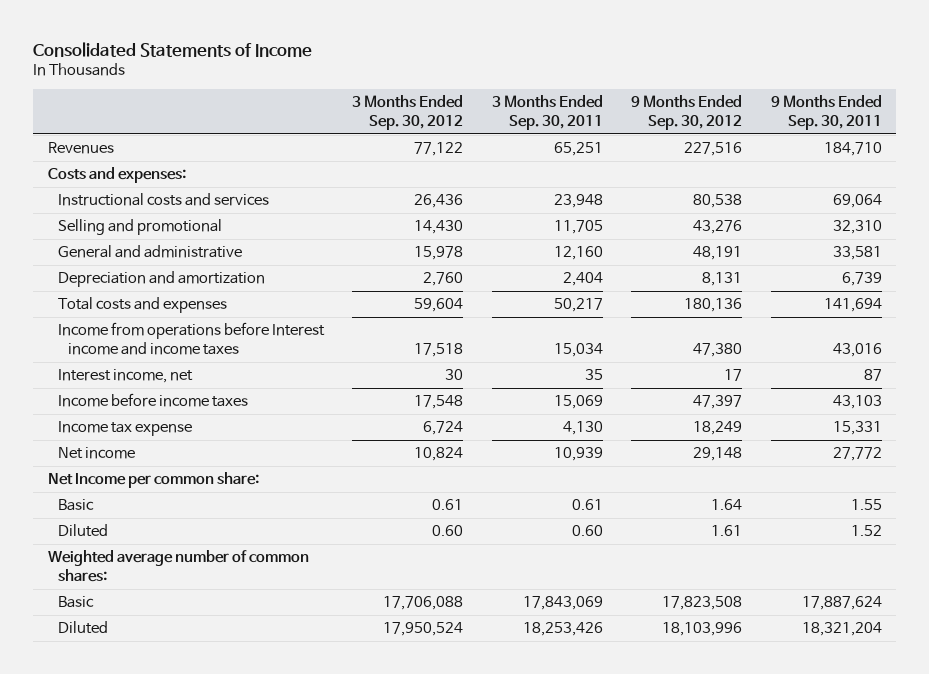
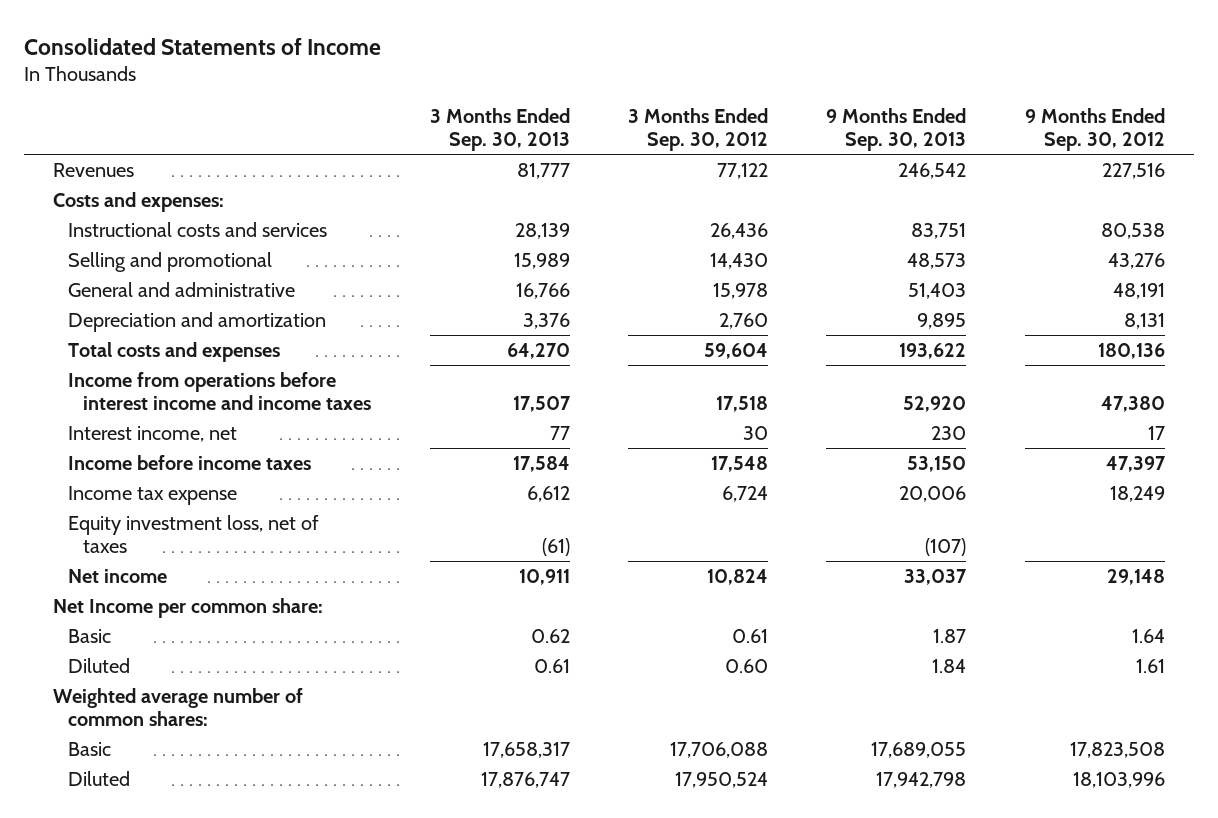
- | 3 Months Ended Sep. 30, 2012 | 3 Months Ended Sep. 30, 2011 | 9 Months Ended Sep. 30, 2012 | 9 Months Ended Sep. 30, 2011
+ | 3 Months Ended Sep. 30, 2013 | 3 Months Ended Sep. 30, 2012 | 9 Months Ended Sep. 30, 2013 | 9 Months Ended Sep. 30, 2012
- Income from operations before Interest income and income taxes | 17,518 | 15,034 | 47,380 | 43,016
+ Income from operations before interest income and income taxes | 17,507 | 17,518 | 52,920 | 47,380
+ Equity investment loss, net of taxes | (61) | | (107) |

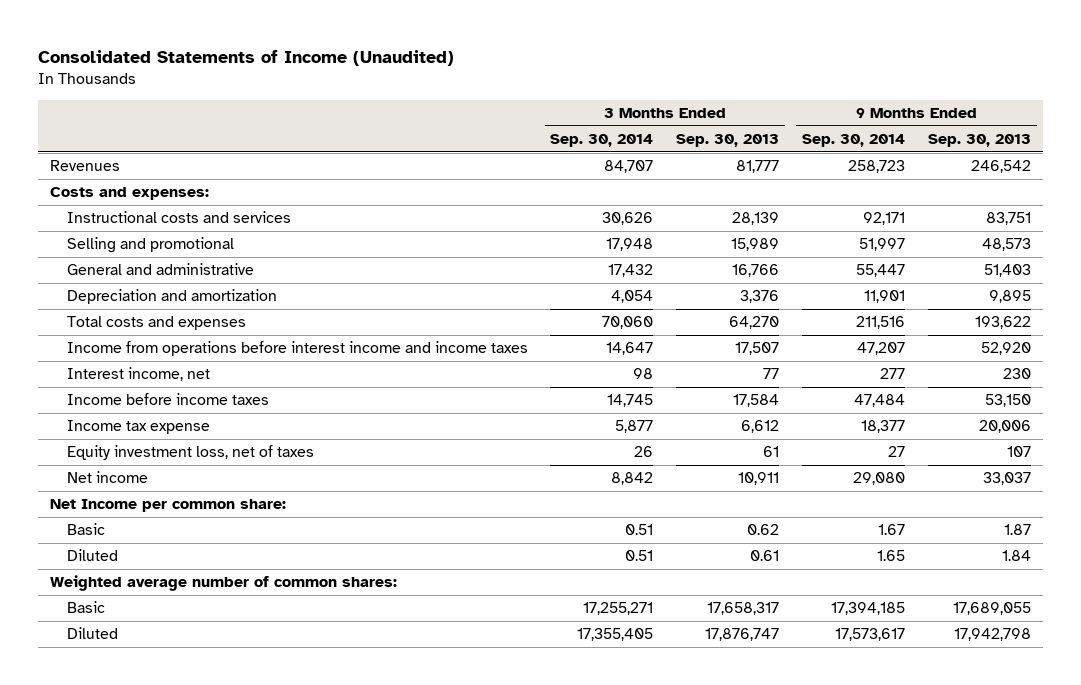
- Consolidated Statements of Income
+ Consolidated Statements of Income (Unaudited)
- | 3 Months Ended Sep. 30, 2013 | 3 Months Ended Sep. 30, 2012 | 9 Months Ended Sep. 30, 2013 | 9 Months Ended Sep. 30, 2012
+ | 3 Months Ended Sep. 30, 2014 | 3 Months Ended Sep. 30, 2013 | 9 Months Ended Sep. 30, 2014 | 9 Months Ended Sep. 30, 2013
- Equity investment loss, net of taxes | (61) | | (107) |
+ Equity investment loss, net of taxes | 26 | 61 | 27 | 107

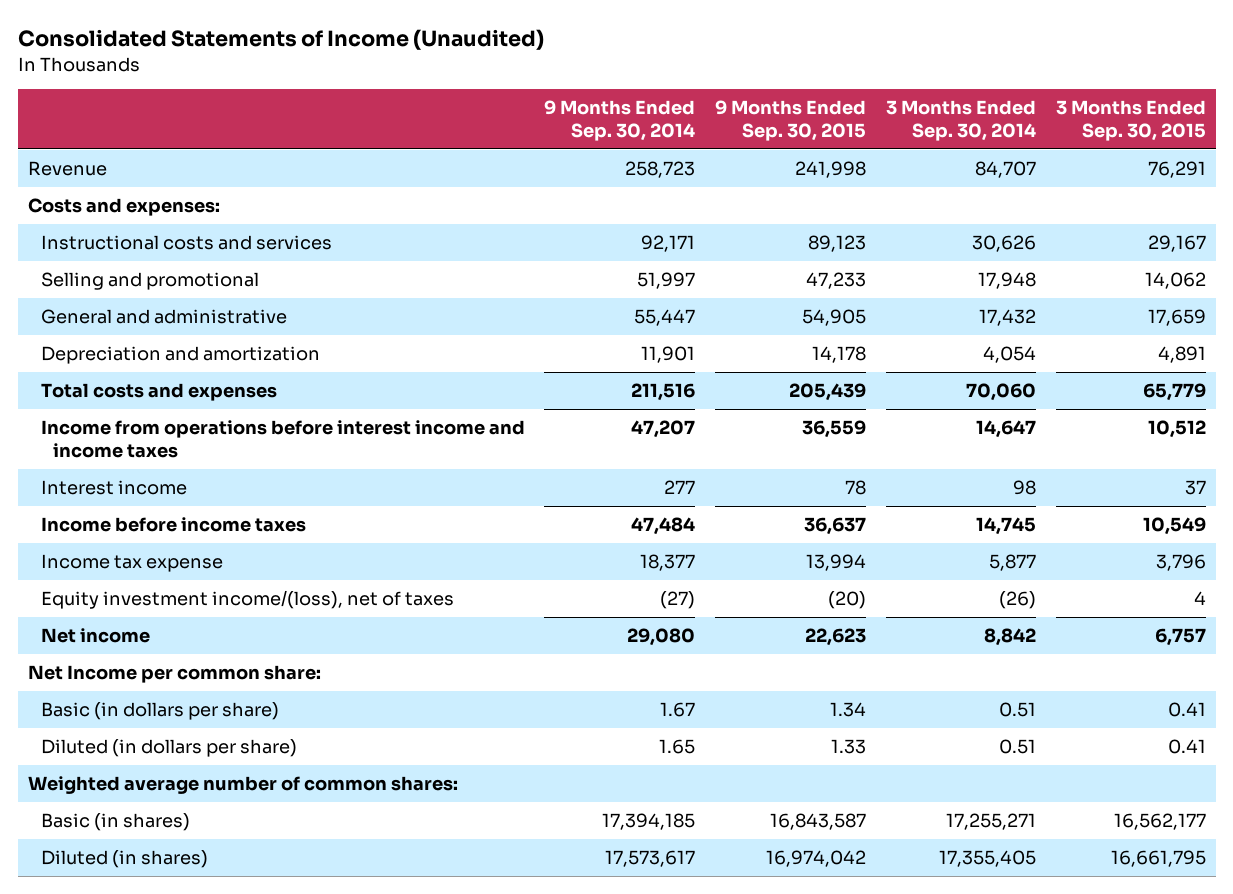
- | 3 Months Ended Sep. 30, 2014 | 3 Months Ended Sep. 30, 2013 | 9 Months Ended Sep. 30, 2014 | 9 Months Ended Sep. 30, 2013
+ | 9 Months Ended Sep. 30, 2014 | 9 Months Ended Sep. 30, 2015 | 3 Months Ended Sep. 30, 2014 | 3 Months Ended Sep. 30, 2015
- Revenues | 84,707 | 81,777 | 258,723 | 246,542
+ Revenue | 258,723 | 241,998 | 84,707 | 76,291
- Interest income, net | 98 | 77 | 277 | 230
+ Interest income | 277 | 78 | 98 | 37
- Equity investment loss, net of taxes | 26 | 61 | 27 | 107
+ Equity investment income/(loss), net of taxes | (27) | (20) | (26) | 4
- Basic | 0.51 | 0.62 | 1.67 | 1.87
- Diluted | 0.51 | 0.61 | 1.65 | 1.84
+ Basic (in dollars per share) | 1.67 | 1.34 | 0.51 | 0.41
+ Diluted (in dollars per share) | 1.65 | 1.33 | 0.51 | 0.41
- Basic | 17,255,271 | 17,658,317 | 17,394,185 | 17,689,055
- Diluted | 17,355,405 | 17,876,747 | 17,573,617 | 17,942,798
+ Basic (in shares) | 17,394,185 | 16,843,587 | 17,255,271 | 16,562,177
+ Diluted (in shares) | 17,573,617 | 16,974,042 | 17,355,405 | 16,661,795

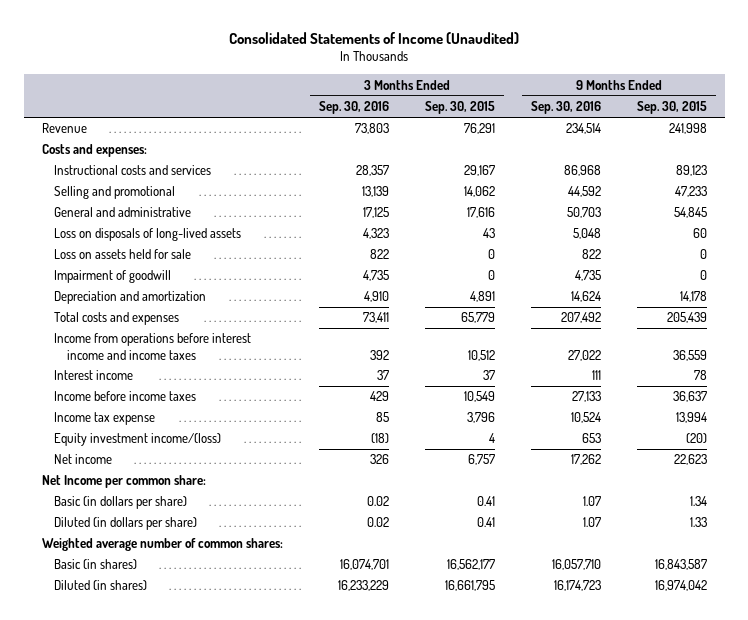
- | 9 Months Ended Sep. 30, 2014 | 9 Months Ended Sep. 30, 2015 | 3 Months Ended Sep. 30, 2014 | 3 Months Ended Sep. 30, 2015
+ | 3 Months Ended Sep. 30, 2016 | 3 Months Ended Sep. 30, 2015 | 9 Months Ended Sep. 30, 2016 | 9 Months Ended Sep. 30, 2015
- General and administrative | 55,447 | 54,905 | 17,432 | 17,659
+ General and administrative | 17,125 | 17,616 | 50,703 | 54,845
+ Loss on disposals of long-lived assets | 4,323 | 43 | 5,048 | 60
+ Loss on assets held for sale | 822 | 0 | 822 | 0
+ Impairment of goodwill | 4,735 | 0 | 4,735 | 0
- Equity investment income/(loss), net of taxes | (27) | (20) | (26) | 4
+ Equity investment income/(loss) | (18) | 4 | 653 | (20)

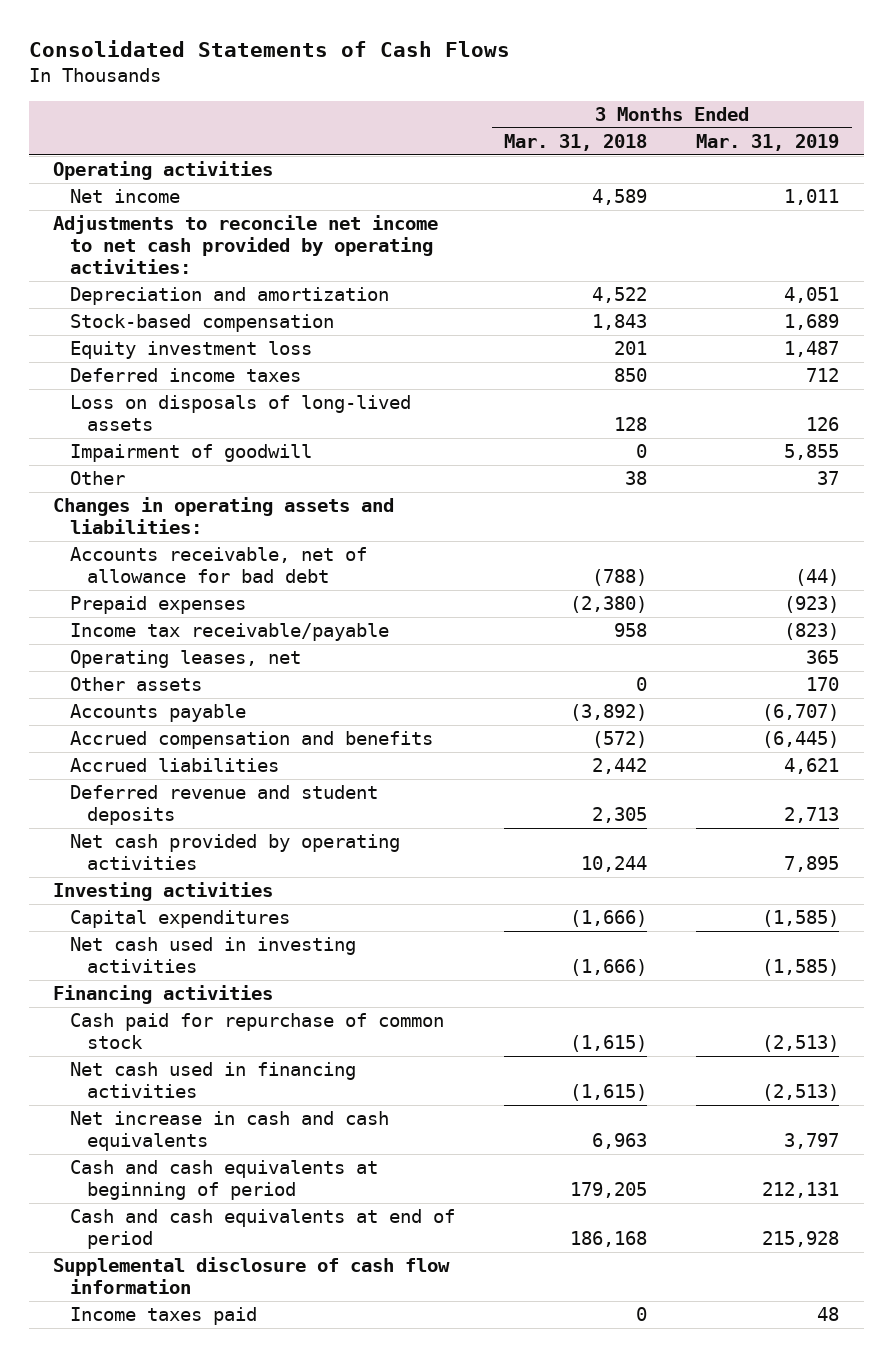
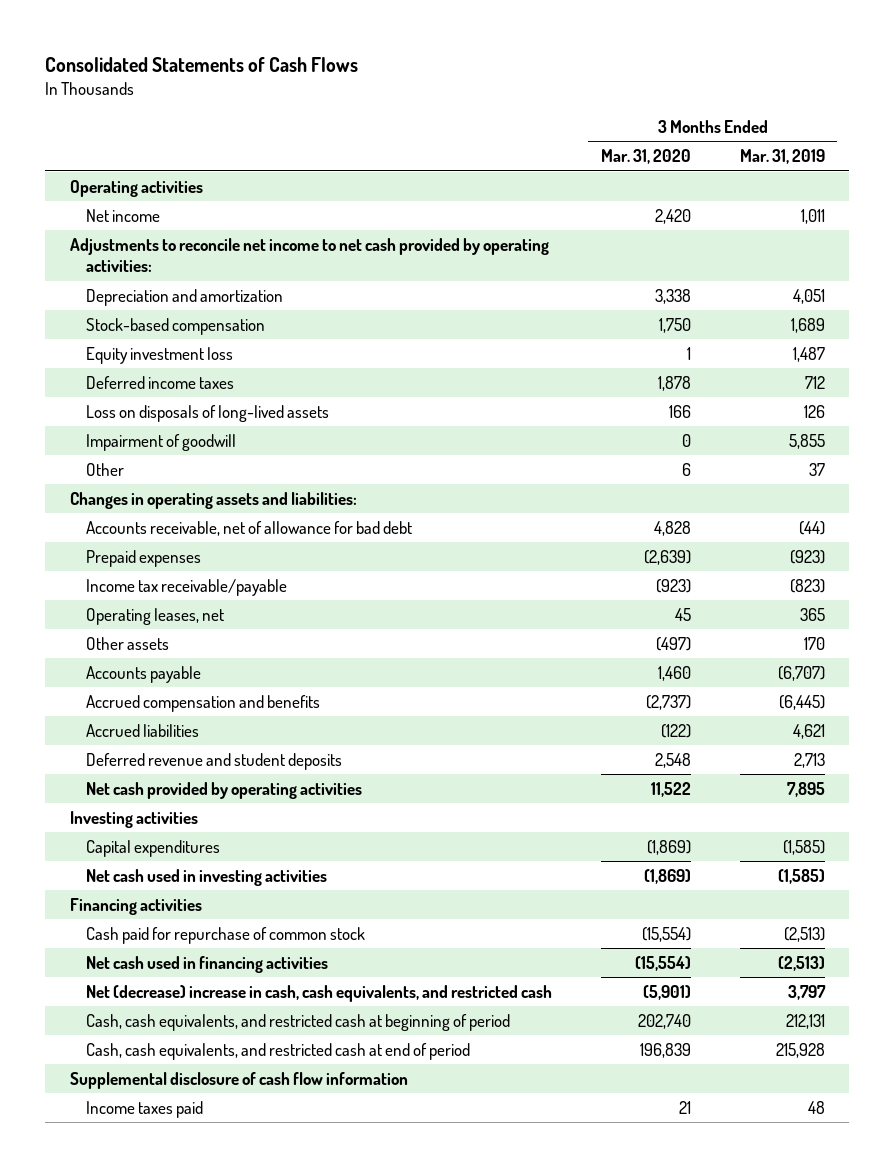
- | 3 Months Ended Mar. 31, 2018 | 3 Months Ended Mar. 31, 2019
+ | 3 Months Ended Mar. 31, 2020 | 3 Months Ended Mar. 31, 2019
- Net increase in cash and cash equivalents | 6,963 | 3,797
- Cash and cash equivalents at beginning of period | 179,205 | 212,131
- Cash and cash equivalents at end of period | 186,168 | 215,928
+ Net (decrease) increase in cash, cash equivalents, and restricted cash | (5,901) | 3,797
+ Cash, cash equivalents, and restricted cash at beginning of period | 202,740 | 212,131
+ Cash, cash equivalents, and restricted cash at end of period | 196,839 | 215,928

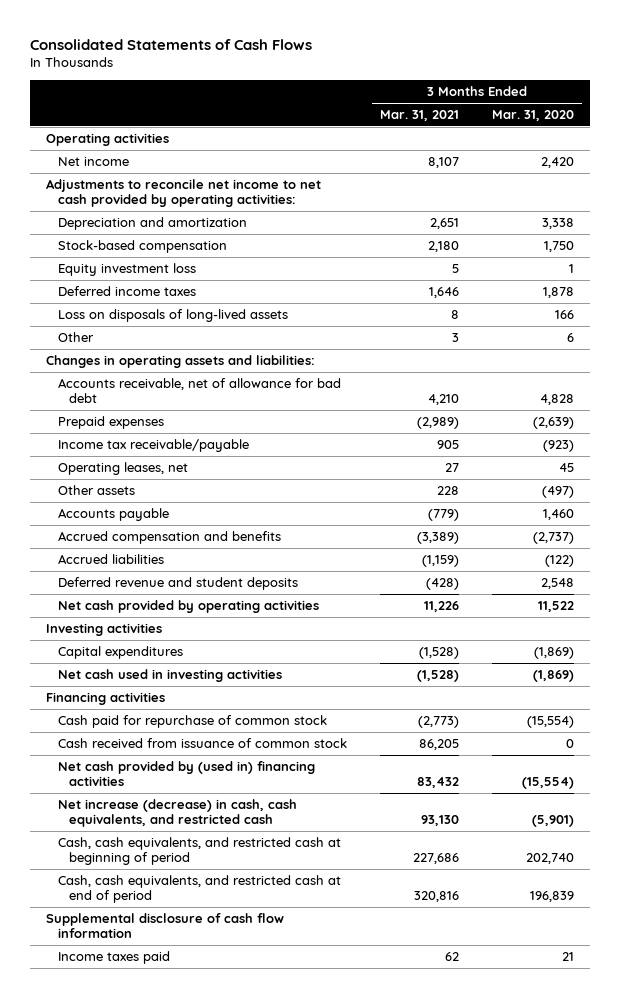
- | 3 Months Ended Mar. 31, 2020 | 3 Months Ended Mar. 31, 2019
+ | 3 Months Ended Mar. 31, 2021 | 3 Months Ended Mar. 31, 2020
- Impairment of goodwill | 0 | 5,855
- Net cash used in financing activities | (15,554) | (2,513)
- Net (decrease) increase in cash, cash equivalents, and restricted cash | (5,901) | 3,797
+ Cash received from issuance of common stock | 86,205 | 0
+ Net cash provided by (used in) financing activities | 83,432 | (15,554)
+ Net increase (decrease) in cash, cash equivalents, and restricted cash | 93,130 | (5,901)

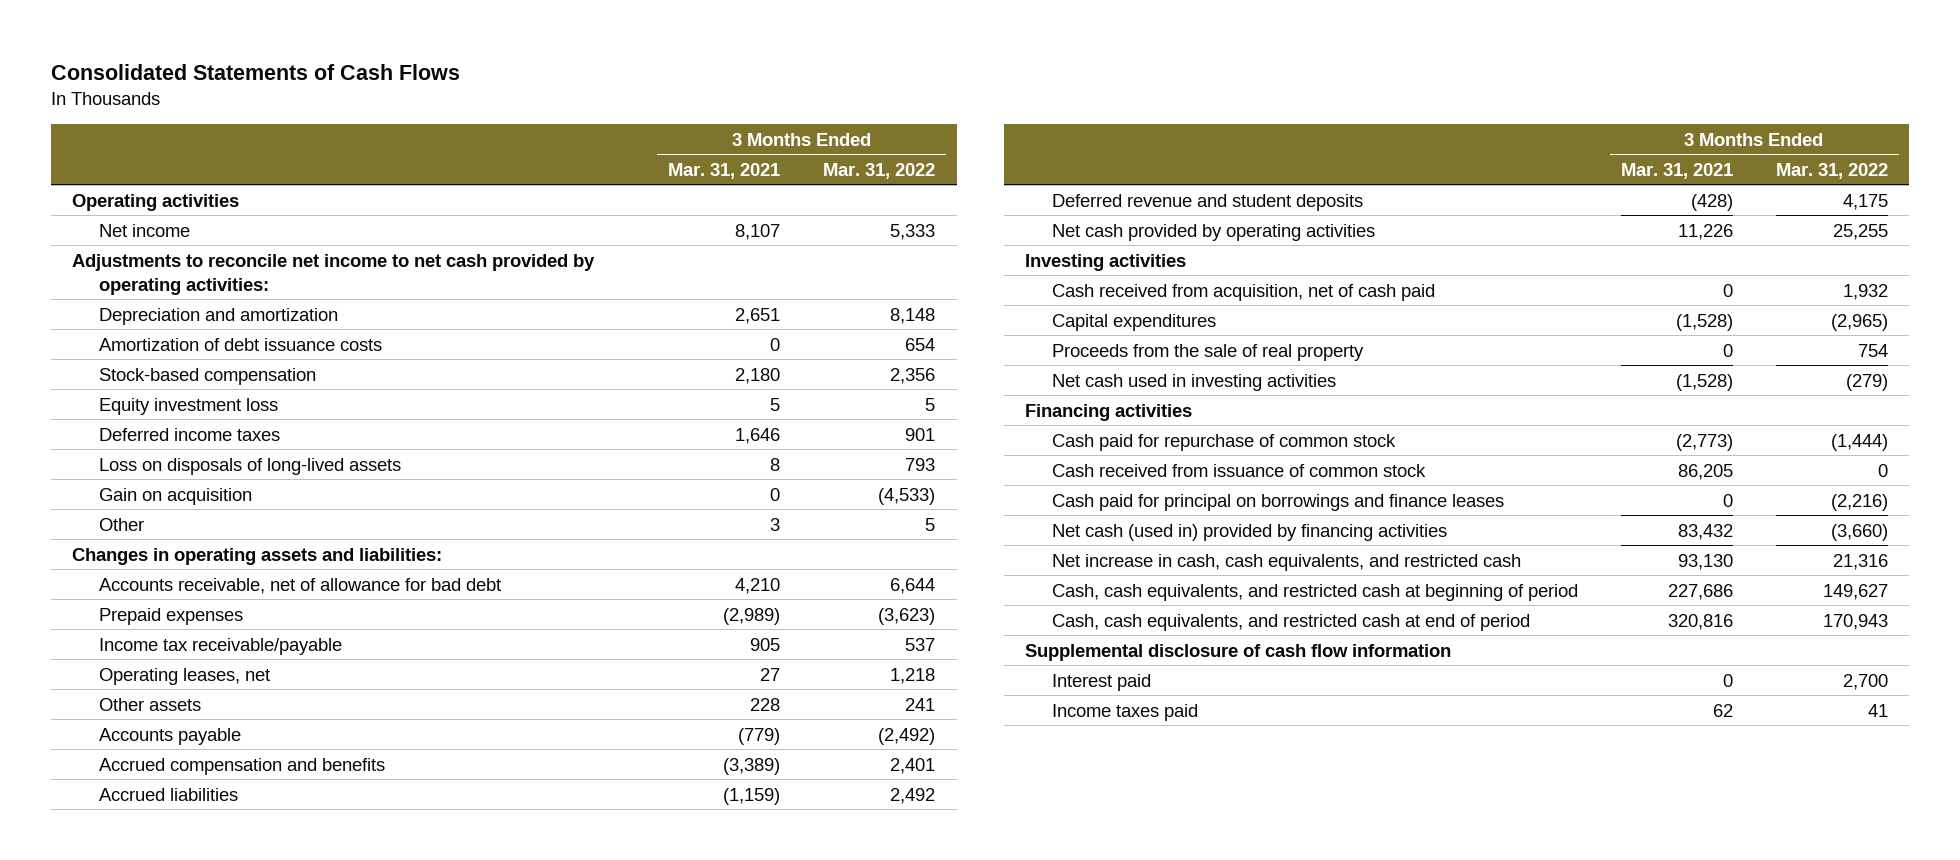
- | 3 Months Ended Mar. 31, 2021 | 3 Months Ended Mar. 31, 2020
+ | 3 Months Ended Mar. 31, 2021 | 3 Months Ended Mar. 31, 2022
+ Amortization of debt issuance costs | 0 | 654
+ Gain on acquisition | 0 | (4,533)
+ Cash received from acquisition, net of cash paid | 0 | 1,932
+ Proceeds from the sale of real property | 0 | 754
- Net cash provided by (used in) financing activities | 83,432 | (15,554)
- Net increase (decrease) in cash, cash equivalents, and restricted cash | 93,130 | (5,901)
+ Cash paid for principal on borrowings and finance leases | 0 | (2,216)
+ Net cash (used in) provided by financing activities | 83,432 | (3,660)
+ Net increase in cash, cash equivalents, and restricted cash | 93,130 | 21,316
+ Interest paid | 0 | 2,700

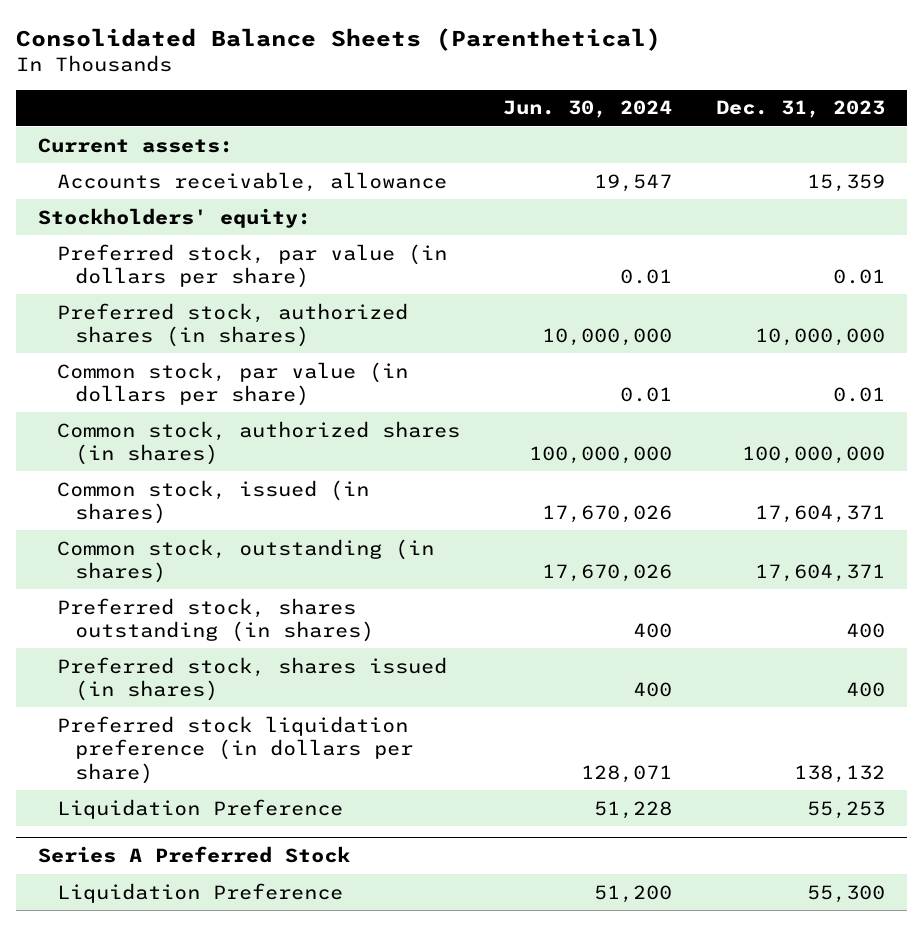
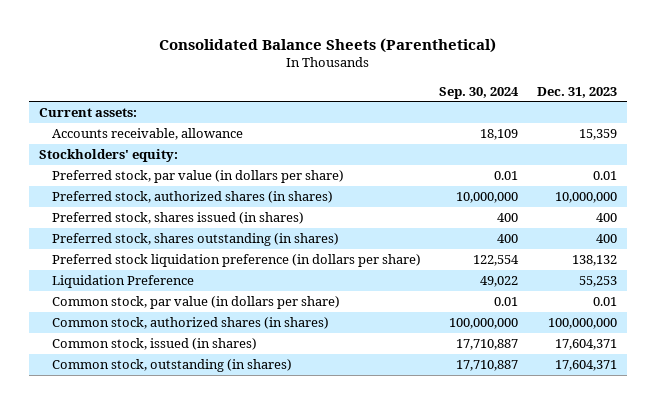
- | Jun. 30, 2024 | Dec. 31, 2023
+ | Sep. 30, 2024 | Dec. 31, 2023
moved up: Preferred stock, shares issued (in shares) | 400 | 400
moved up: Preferred stock, shares outstanding (in shares) | 400 | 400
moved up: Preferred stock liquidation preference (in dollars per share) | 122,554 | 138,132
moved up: Liquidation Preference | 49,022 | 55,253
- Series A Preferred Stock
- Liquidation Preference | 51,200 | 55,300

